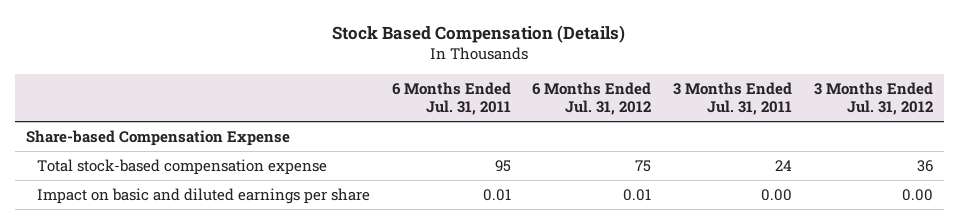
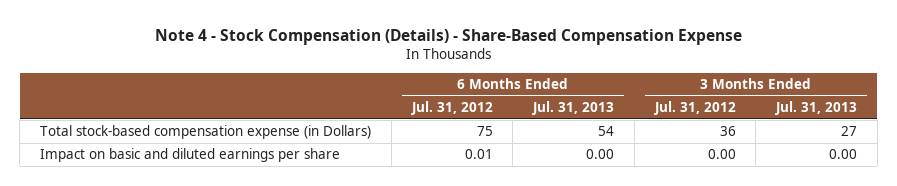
- Stock Based Compensation (Details)
+ Note 4 - Stock Compensation (Details) - Share-Based Compensation Expense
- | 6 Months Ended Jul. 31, 2011 | 6 Months Ended Jul. 31, 2012 | 3 Months Ended Jul. 31, 2011 | 3 Months Ended Jul. 31, 2012
+ | 6 Months Ended Jul. 31, 2012 | 6 Months Ended Jul. 31, 2013 | 3 Months Ended Jul. 31, 2012 | 3 Months Ended Jul. 31, 2013
- Share-based Compensation Expense
- Total stock-based compensation expense | 95 | 75 | 24 | 36
+ Total stock-based compensation expense (in Dollars) | 75 | 54 | 36 | 27

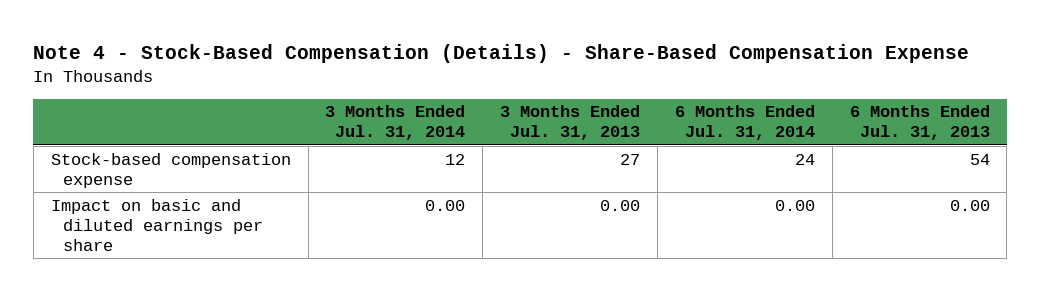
- Note 4 - Stock Compensation (Details) - Share-Based Compensation Expense
+ Note 4 - Stock-Based Compensation (Details) - Share-Based Compensation Expense
- | 6 Months Ended Jul. 31, 2012 | 6 Months Ended Jul. 31, 2013 | 3 Months Ended Jul. 31, 2012 | 3 Months Ended Jul. 31, 2013
+ | 3 Months Ended Jul. 31, 2014 | 3 Months Ended Jul. 31, 2013 | 6 Months Ended Jul. 31, 2014 | 6 Months Ended Jul. 31, 2013
- Total stock-based compensation expense (in Dollars) | 75 | 54 | 36 | 27
+ Stock-based compensation expense | 12 | 27 | 24 | 54

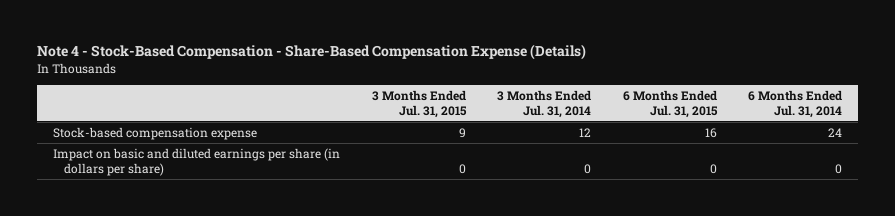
- Note 4 - Stock-Based Compensation (Details) - Share-Based Compensation Expense
+ Note 4 - Stock-Based Compensation - Share-Based Compensation Expense (Details)
- | 3 Months Ended Jul. 31, 2014 | 3 Months Ended Jul. 31, 2013 | 6 Months Ended Jul. 31, 2014 | 6 Months Ended Jul. 31, 2013
+ | 3 Months Ended Jul. 31, 2015 | 3 Months Ended Jul. 31, 2014 | 6 Months Ended Jul. 31, 2015 | 6 Months Ended Jul. 31, 2014
- Impact on basic and diluted earnings per share | 0.00 | 0.00 | 0.00 | 0.00
+ Impact on basic and diluted earnings per share (in dollars per share) | 0 | 0 | 0 | 0

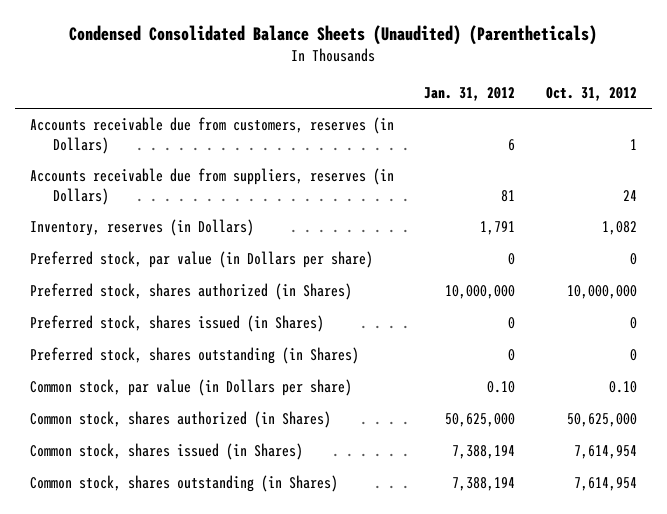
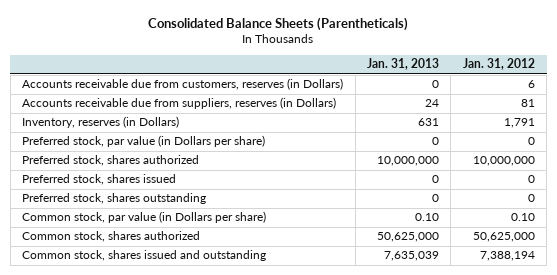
- Condensed Consolidated Balance Sheets (Unaudited) (Parentheticals)
+ Consolidated Balance Sheets (Parentheticals)
- | Jan. 31, 2012 | Oct. 31, 2012
+ | Jan. 31, 2013 | Jan. 31, 2012
- Preferred stock, shares authorized (in Shares) | 10,000,000 | 10,000,000
- Preferred stock, shares issued (in Shares) | 0 | 0
- Preferred stock, shares outstanding (in Shares) | 0 | 0
+ Preferred stock, shares authorized | 10,000,000 | 10,000,000
+ Preferred stock, shares issued | 0 | 0
+ Preferred stock, shares outstanding | 0 | 0
- Common stock, shares authorized (in Shares) | 50,625,000 | 50,625,000
- Common stock, shares issued (in Shares) | 7,388,194 | 7,614,954
- Common stock, shares outstanding (in Shares) | 7,388,194 | 7,614,954
+ Common stock, shares authorized | 50,625,000 | 50,625,000
+ Common stock, shares issued and outstanding | 7,635,039 | 7,388,194

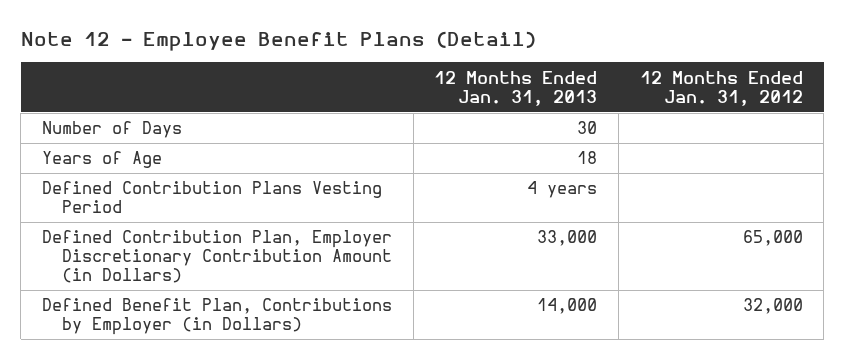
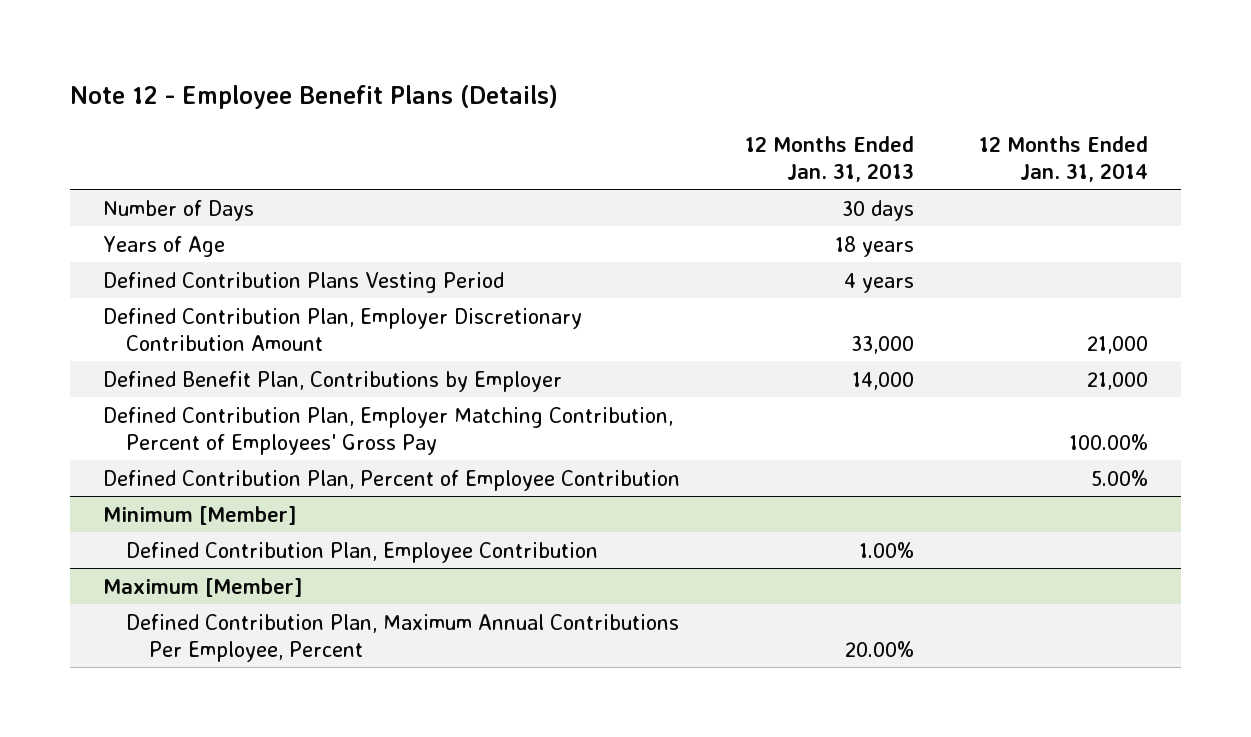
- Note 12 - Employee Benefit Plans (Detail)
+ Note 12 - Employee Benefit Plans (Details)
- | 12 Months Ended Jan. 31, 2013 | 12 Months Ended Jan. 31, 2012
+ | 12 Months Ended Jan. 31, 2013 | 12 Months Ended Jan. 31, 2014
- Number of Days | 30 |
- Years of Age | 18 |
+ Number of Days | 30 days |
+ Years of Age | 18 years |
- Defined Contribution Plan, Employer Discretionary Contribution Amount (in Dollars) | 33,000 | 65,000
- Defined Benefit Plan, Contributions by Employer (in Dollars) | 14,000 | 32,000
+ Defined Contribution Plan, Employer Discretionary Contribution Amount | 33,000 | 21,000
+ Defined Benefit Plan, Contributions by Employer | 14,000 | 21,000
+ Defined Contribution Plan, Employer Matching Contribution, Percent of Employees' Gross Pay | | 100.00%
+ Defined Contribution Plan, Percent of Employee Contribution | | 5.00%
+ Minimum [Member]
+ Defined Contribution Plan, Employee Contribution | 1.00% |
+ Maximum [Member]
+ Defined Contribution Plan, Maximum Annual Contributions Per Employee, Percent | 20.00% |

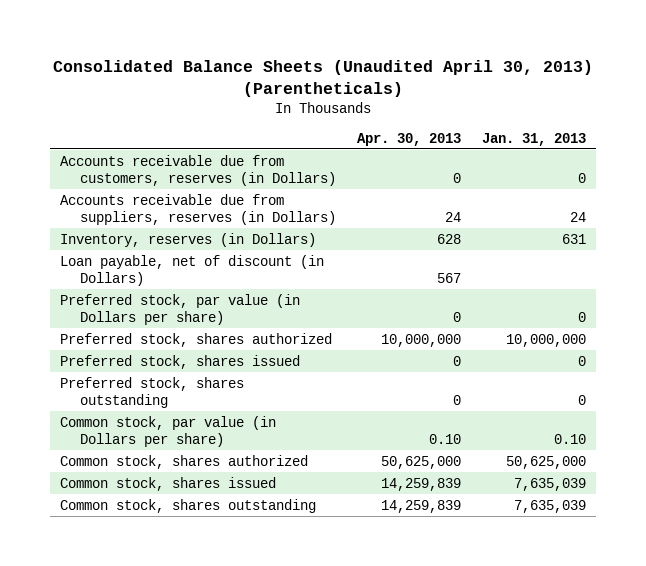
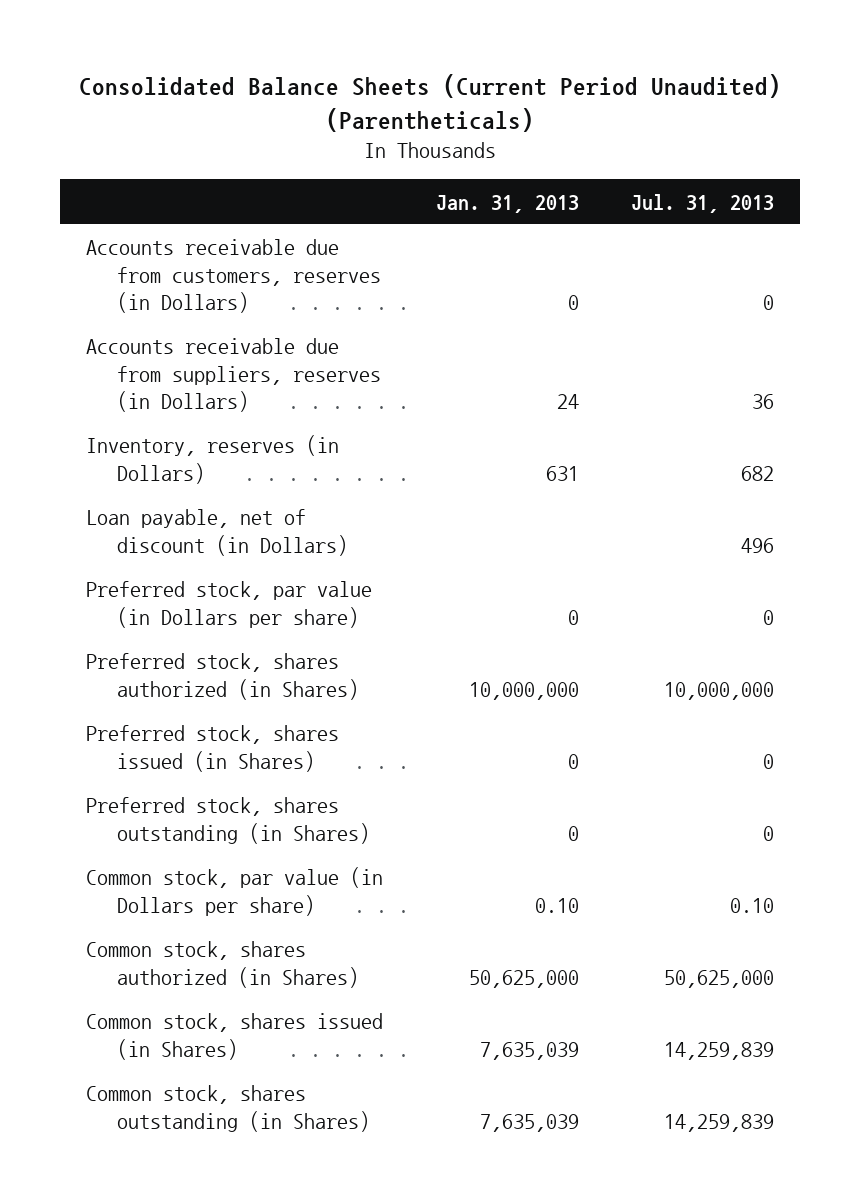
- Consolidated Balance Sheets (Unaudited April 30, 2013) (Parentheticals)
+ Consolidated Balance Sheets (Current Period Unaudited) (Parentheticals)
- | Apr. 30, 2013 | Jan. 31, 2013
+ | Jan. 31, 2013 | Jul. 31, 2013
- Preferred stock, shares authorized | 10,000,000 | 10,000,000
- Preferred stock, shares issued | 0 | 0
- Preferred stock, shares outstanding | 0 | 0
+ Preferred stock, shares authorized (in Shares) | 10,000,000 | 10,000,000
+ Preferred stock, shares issued (in Shares) | 0 | 0
+ Preferred stock, shares outstanding (in Shares) | 0 | 0
- Common stock, shares authorized | 50,625,000 | 50,625,000
- Common stock, shares issued | 14,259,839 | 7,635,039
- Common stock, shares outstanding | 14,259,839 | 7,635,039
+ Common stock, shares authorized (in Shares) | 50,625,000 | 50,625,000
+ Common stock, shares issued (in Shares) | 7,635,039 | 14,259,839
+ Common stock, shares outstanding (in Shares) | 7,635,039 | 14,259,839

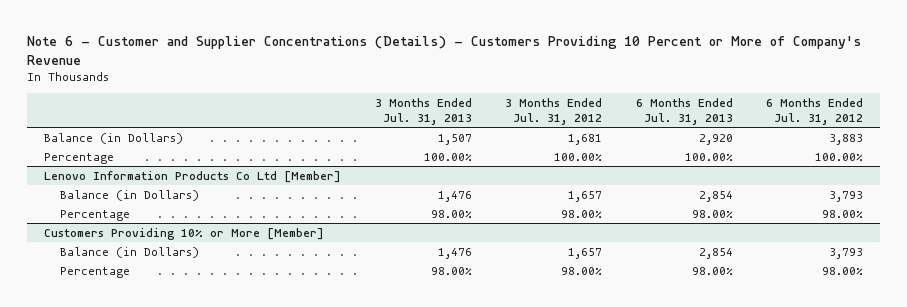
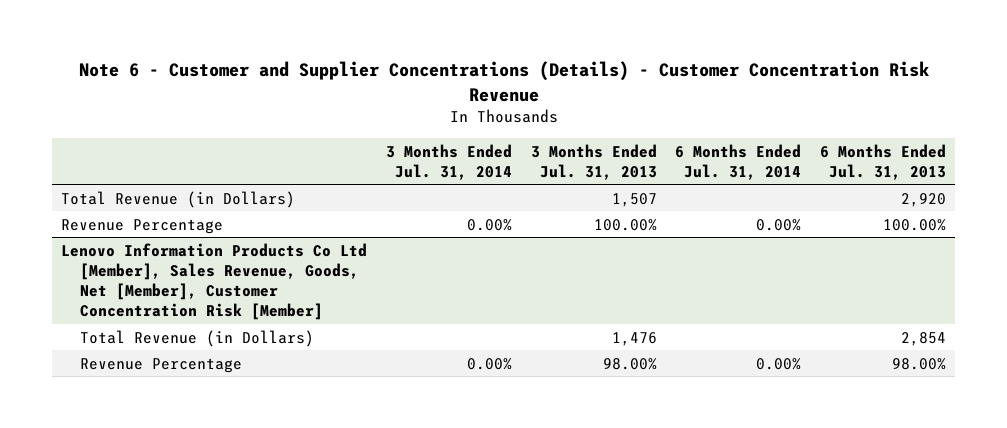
- Note 6 - Customer and Supplier Concentrations (Details) - Customers Providing 10 Percent or More of Company's Revenue
+ Note 6 - Customer and Supplier Concentrations (Details) - Customer Concentration Risk Revenue
- | 3 Months Ended Jul. 31, 2013 | 3 Months Ended Jul. 31, 2012 | 6 Months Ended Jul. 31, 2013 | 6 Months Ended Jul. 31, 2012
+ | 3 Months Ended Jul. 31, 2014 | 3 Months Ended Jul. 31, 2013 | 6 Months Ended Jul. 31, 2014 | 6 Months Ended Jul. 31, 2013
- Balance (in Dollars) | 1,507 | 1,681 | 2,920 | 3,883
- Percentage | 100.00% | 100.00% | 100.00% | 100.00%
- Lenovo Information Products Co Ltd [Member]
- Balance (in Dollars) | 1,476 | 1,657 | 2,854 | 3,793
- Percentage | 98.00% | 98.00% | 98.00% | 98.00%
- Customers Providing 10% or More [Member]
- Balance (in Dollars) | 1,476 | 1,657 | 2,854 | 3,793
- Percentage | 98.00% | 98.00% | 98.00% | 98.00%
+ Total Revenue (in Dollars) | | 1,507 | | 2,920
+ Revenue Percentage | 0.00% | 100.00% | 0.00% | 100.00%
+ Lenovo Information Products Co Ltd [Member], Sales Revenue, Goods, Net [Member], Customer Concentration Risk [Member]
+ Total Revenue (in Dollars) | | 1,476 | | 2,854
+ Revenue Percentage | 0.00% | 98.00% | 0.00% | 98.00%

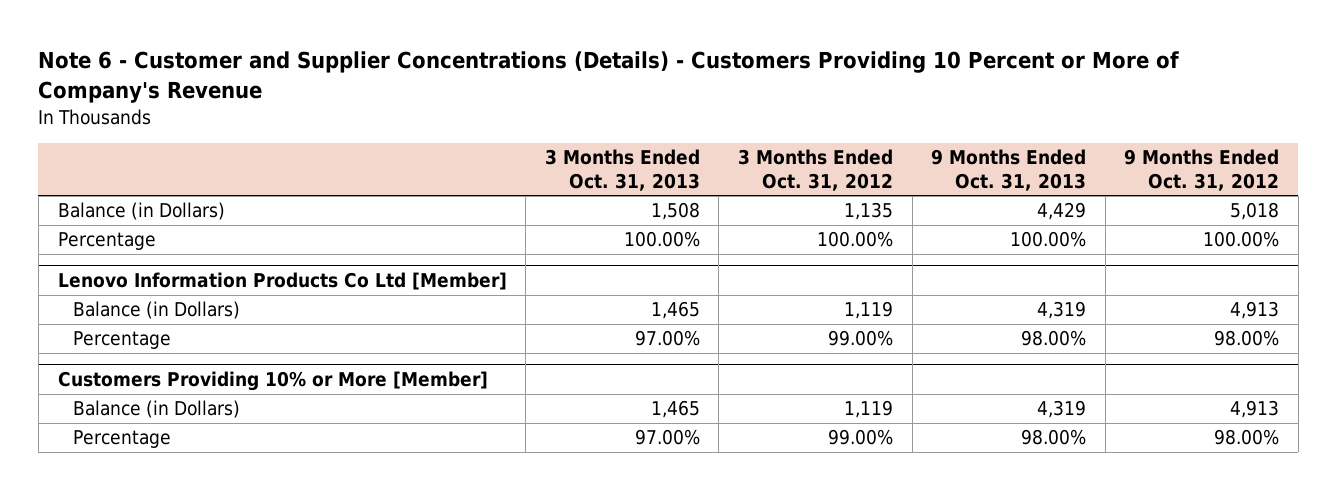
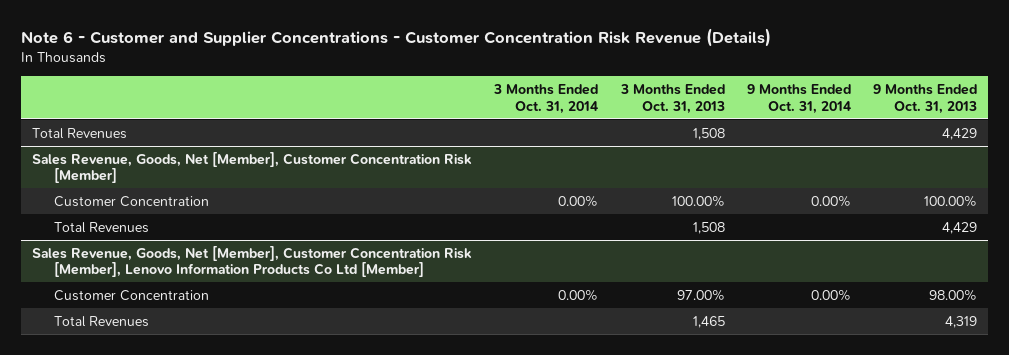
- Note 6 - Customer and Supplier Concentrations (Details) - Customers Providing 10 Percent or More of Company's Revenue
+ Note 6 - Customer and Supplier Concentrations - Customer Concentration Risk Revenue (Details)
- | 3 Months Ended Oct. 31, 2013 | 3 Months Ended Oct. 31, 2012 | 9 Months Ended Oct. 31, 2013 | 9 Months Ended Oct. 31, 2012
+ | 3 Months Ended Oct. 31, 2014 | 3 Months Ended Oct. 31, 2013 | 9 Months Ended Oct. 31, 2014 | 9 Months Ended Oct. 31, 2013
- Balance (in Dollars) | 1,508 | 1,135 | 4,429 | 5,018
- Percentage | 100.00% | 100.00% | 100.00% | 100.00%
- Lenovo Information Products Co Ltd [Member]
- Balance (in Dollars) | 1,465 | 1,119 | 4,319 | 4,913
- Percentage | 97.00% | 99.00% | 98.00% | 98.00%
- Customers Providing 10% or More [Member]
- Balance (in Dollars) | 1,465 | 1,119 | 4,319 | 4,913
- Percentage | 97.00% | 99.00% | 98.00% | 98.00%
+ Total Revenues | | 1,508 | | 4,429
+ Sales Revenue, Goods, Net [Member], Customer Concentration Risk [Member]
+ Customer Concentration | 0.00% | 100.00% | 0.00% | 100.00%
+ Total Revenues | | 1,508 | | 4,429
+ Sales Revenue, Goods, Net [Member], Customer Concentration Risk [Member], Lenovo Information Products Co Ltd [Member]
+ Customer Concentration | 0.00% | 97.00% | 0.00% | 98.00%
+ Total Revenues | | 1,465 | | 4,319

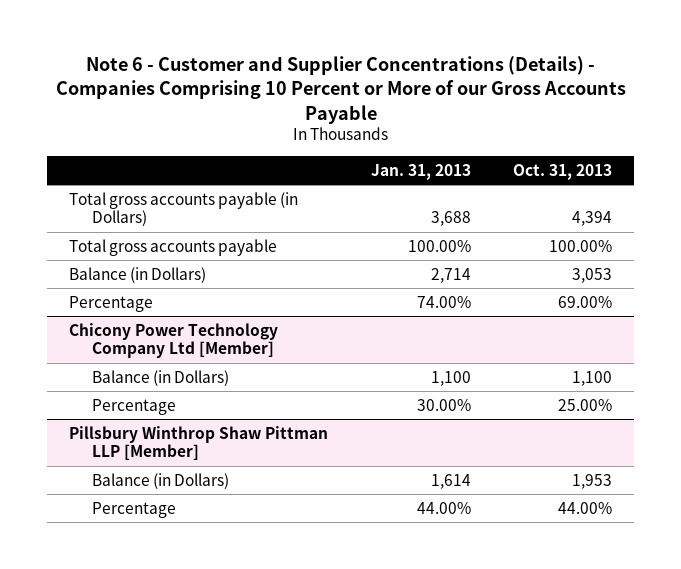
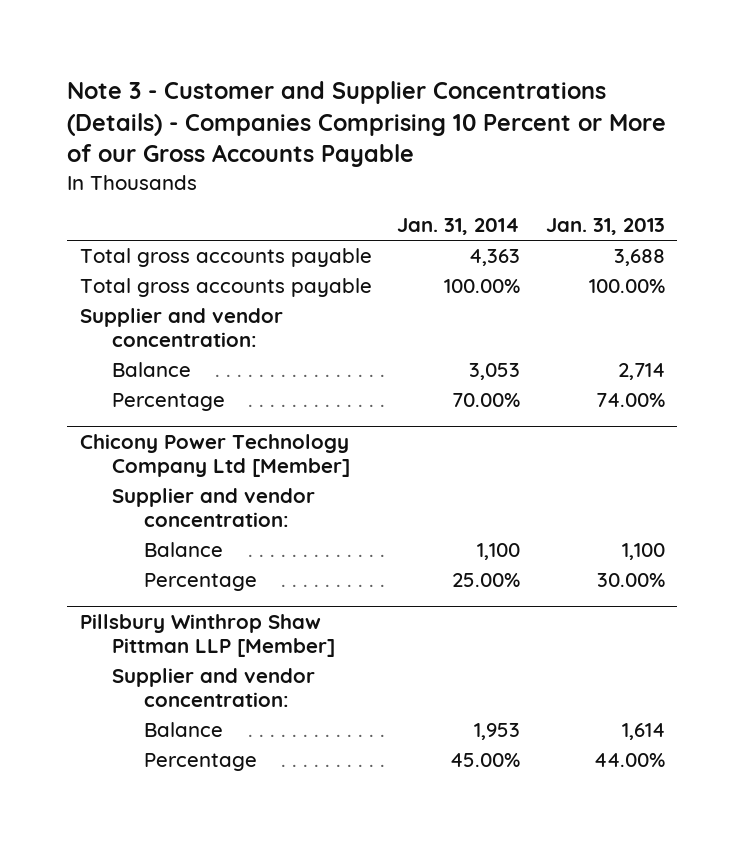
- Note 6 - Customer and Supplier Concentrations (Details) - Companies Comprising 10 Percent or More of our Gross Accounts Payable
+ Note 3 - Customer and Supplier Concentrations (Details) - Companies Comprising 10 Percent or More of our Gross Accounts Payable
- | Jan. 31, 2013 | Oct. 31, 2013
+ | Jan. 31, 2014 | Jan. 31, 2013
- Total gross accounts payable (in Dollars) | 3,688 | 4,394
+ Total gross accounts payable | 4,363 | 3,688
- Balance (in Dollars) | 2,714 | 3,053
+ Supplier and vendor concentration:
+ Balance | 3,053 | 2,714
@ Chicony Power Technology Company Ltd [Member]
- Balance (in Dollars) | 1,100 | 1,100
+ Supplier and vendor concentration:
+ Balance | 1,100 | 1,100
@ Pillsbury Winthrop Shaw Pittman LLP [Member]
- Balance (in Dollars) | 1,614 | 1,953
+ Supplier and vendor concentration:
+ Balance | 1,953 | 1,614

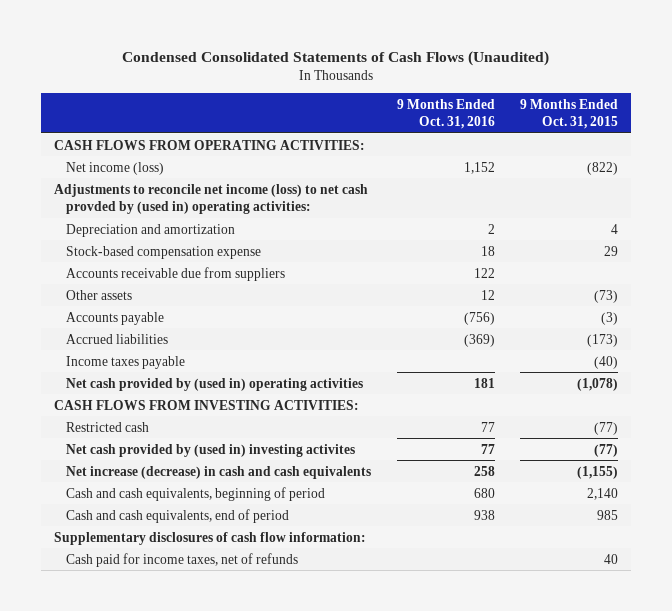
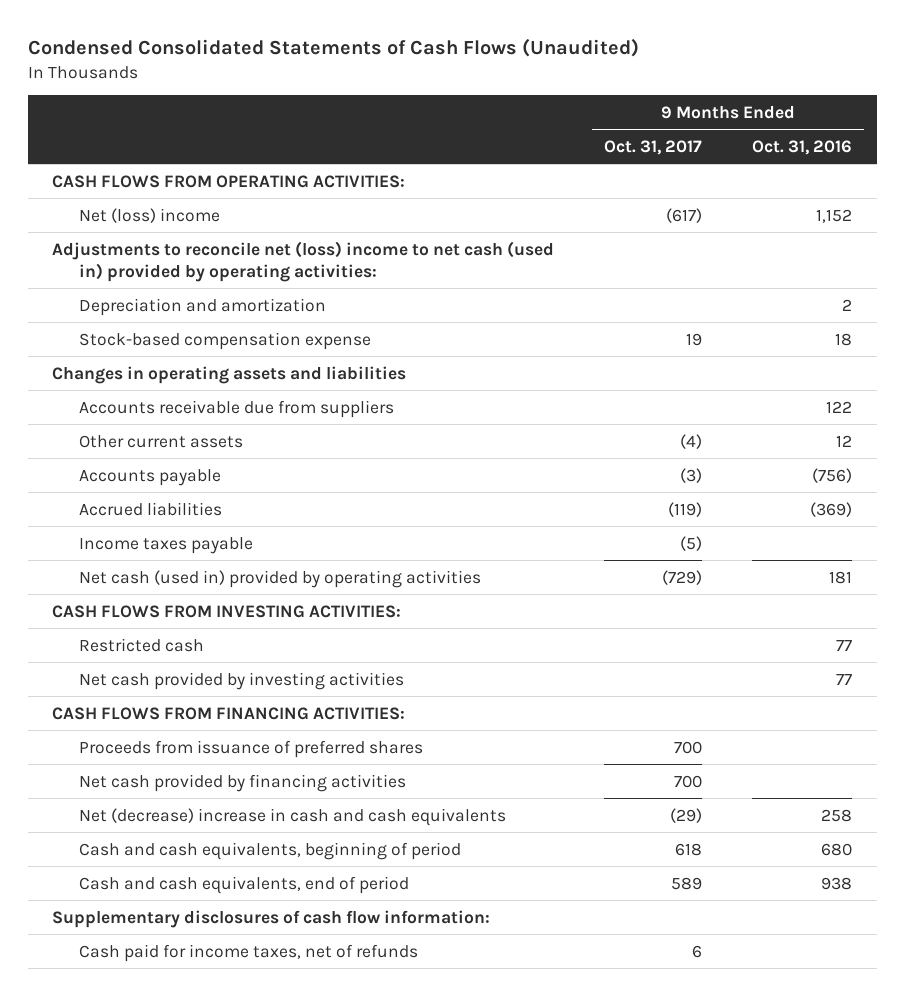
- | 9 Months Ended Oct. 31, 2016 | 9 Months Ended Oct. 31, 2015
+ | 9 Months Ended Oct. 31, 2017 | 9 Months Ended Oct. 31, 2016
- Net income (loss) | 1,152 | (822)
- Adjustments to reconcile net income (loss) to net cash provded by (used in) operating activities:
+ Net (loss) income | (617) | 1,152
+ Adjustments to reconcile net (loss) income to net cash (used in) provided by operating activities:
+ Changes in operating assets and liabilities
- Other assets | 12 | (73)
+ Other current assets | (4) | 12
- Net cash provided by (used in) operating activities | 181 | (1,078)
+ Net cash (used in) provided by operating activities | (729) | 181
- Net cash provided by (used in) investing activites | 77 | (77)
- Net increase (decrease) in cash and cash equivalents | 258 | (1,155)
+ Net cash provided by investing activities | | 77
+ CASH FLOWS FROM FINANCING ACTIVITIES:
+ Proceeds from issuance of preferred shares | 700 |
+ Net cash provided by financing activities | 700 |
+ Net (decrease) increase in cash and cash equivalents | (29) | 258

